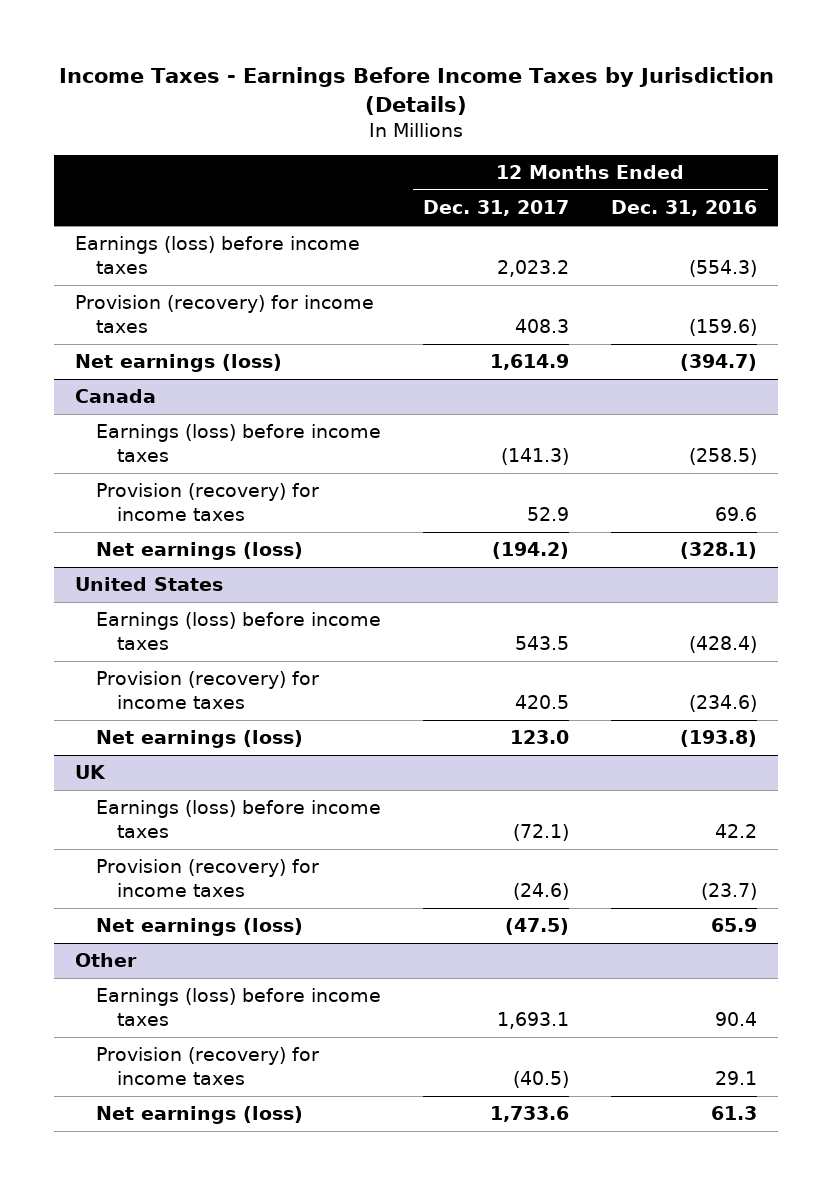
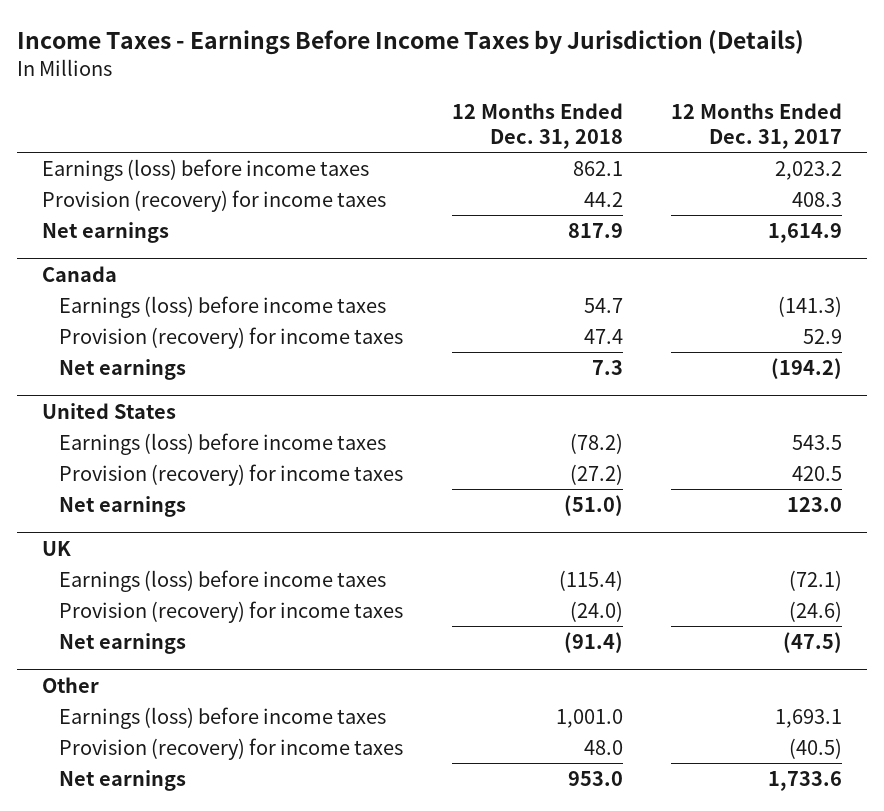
- | 12 Months Ended Dec. 31, 2017 | 12 Months Ended Dec. 31, 2016
+ | 12 Months Ended Dec. 31, 2018 | 12 Months Ended Dec. 31, 2017
- Net earnings (loss) | 1,614.9 | (394.7)
+ Net earnings | 817.9 | 1,614.9
@ Canada
- Net earnings (loss) | (194.2) | (328.1)
+ Net earnings | 7.3 | (194.2)
@ United States
- Net earnings (loss) | 123.0 | (193.8)
+ Net earnings | (51.0) | 123.0
@ UK
- Net earnings (loss) | (47.5) | 65.9
+ Net earnings | (91.4) | (47.5)
@ Other
- Net earnings (loss) | 1,733.6 | 61.3
+ Net earnings | 953.0 | 1,733.6

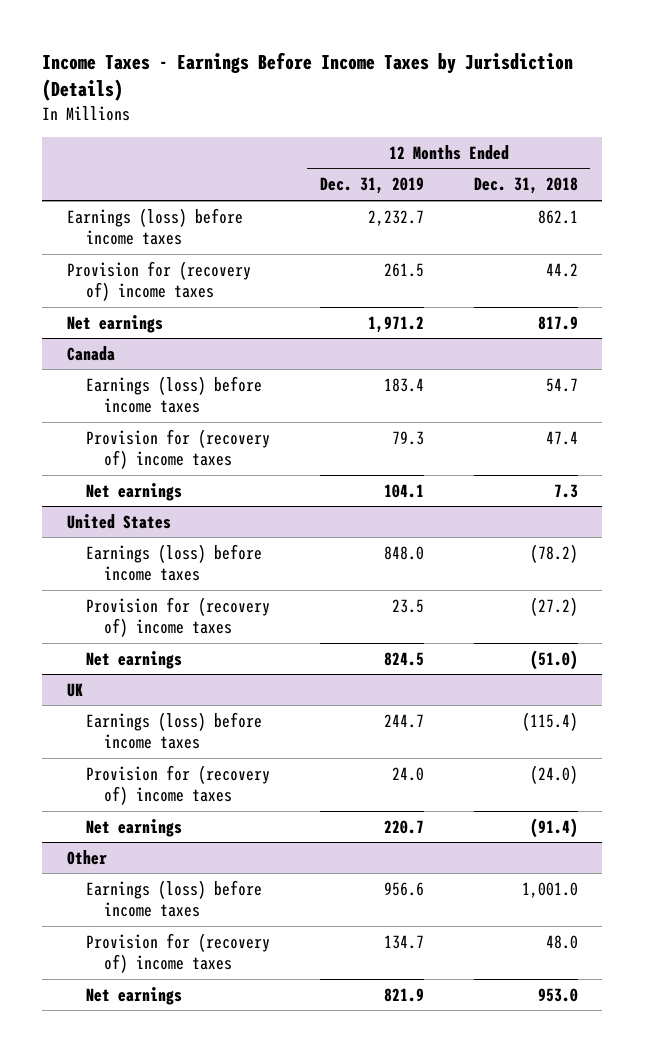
- | 12 Months Ended Dec. 31, 2018 | 12 Months Ended Dec. 31, 2017
+ | 12 Months Ended Dec. 31, 2019 | 12 Months Ended Dec. 31, 2018
- Provision (recovery) for income taxes | 44.2 | 408.3
+ Provision for (recovery of) income taxes | 261.5 | 44.2
@ Canada
- Provision (recovery) for income taxes | 47.4 | 52.9
+ Provision for (recovery of) income taxes | 79.3 | 47.4
@ United States
- Provision (recovery) for income taxes | (27.2) | 420.5
+ Provision for (recovery of) income taxes | 23.5 | (27.2)
@ UK
- Provision (recovery) for income taxes | (24.0) | (24.6)
+ Provision for (recovery of) income taxes | 24.0 | (24.0)
@ Other
- Provision (recovery) for income taxes | 48.0 | (40.5)
+ Provision for (recovery of) income taxes | 134.7 | 48.0

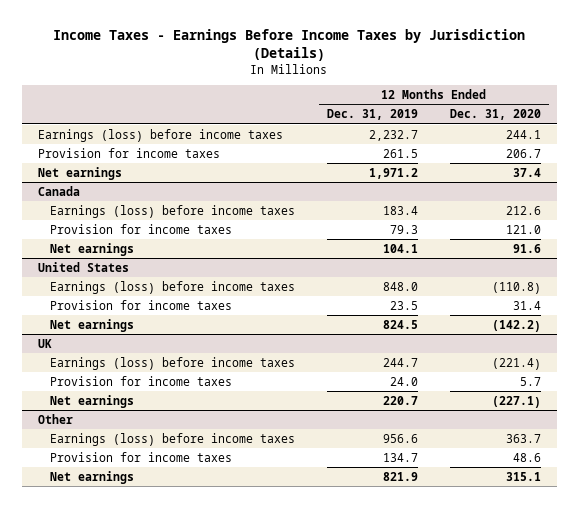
- | 12 Months Ended Dec. 31, 2019 | 12 Months Ended Dec. 31, 2018
+ | 12 Months Ended Dec. 31, 2019 | 12 Months Ended Dec. 31, 2020
- Provision for (recovery of) income taxes | 261.5 | 44.2
+ Provision for income taxes | 261.5 | 206.7
@ Canada
- Provision for (recovery of) income taxes | 79.3 | 47.4
+ Provision for income taxes | 79.3 | 121.0
@ United States
- Provision for (recovery of) income taxes | 23.5 | (27.2)
+ Provision for income taxes | 23.5 | 31.4
@ UK
- Provision for (recovery of) income taxes | 24.0 | (24.0)
+ Provision for income taxes | 24.0 | 5.7
@ Other
- Provision for (recovery of) income taxes | 134.7 | 48.0
+ Provision for income taxes | 134.7 | 48.6

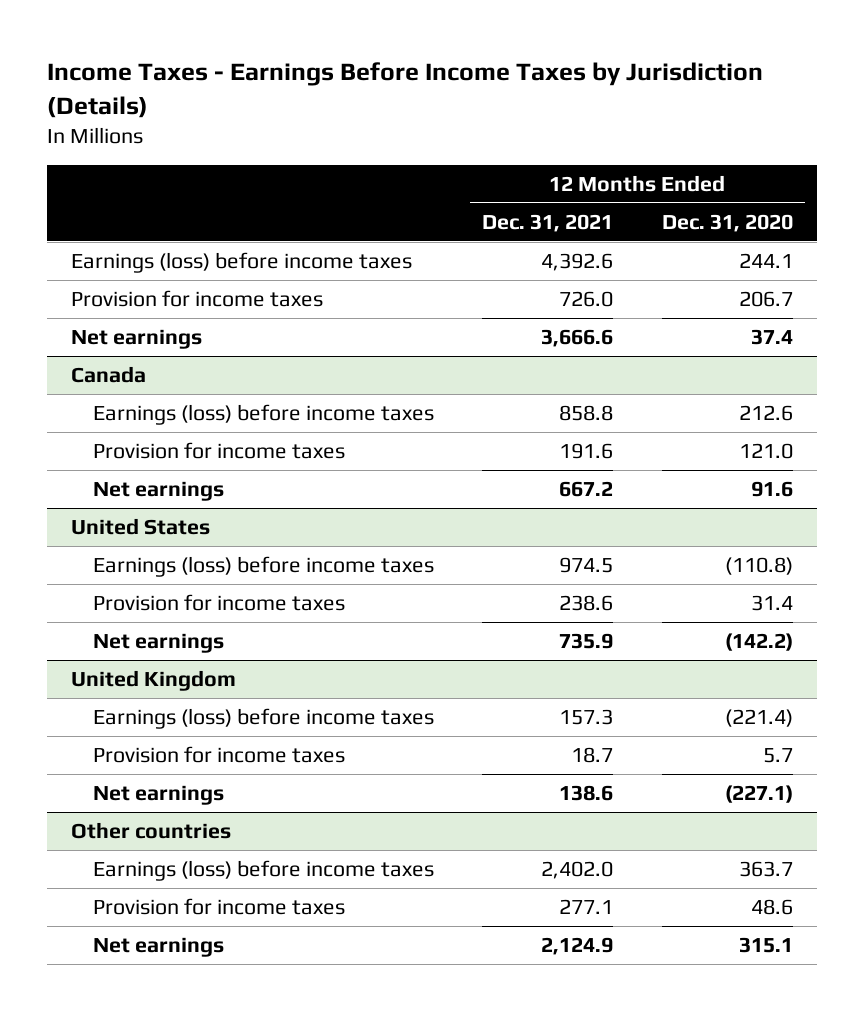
- | 12 Months Ended Dec. 31, 2019 | 12 Months Ended Dec. 31, 2020
+ | 12 Months Ended Dec. 31, 2021 | 12 Months Ended Dec. 31, 2020
- UK
+ United Kingdom
- Other
+ Other countries

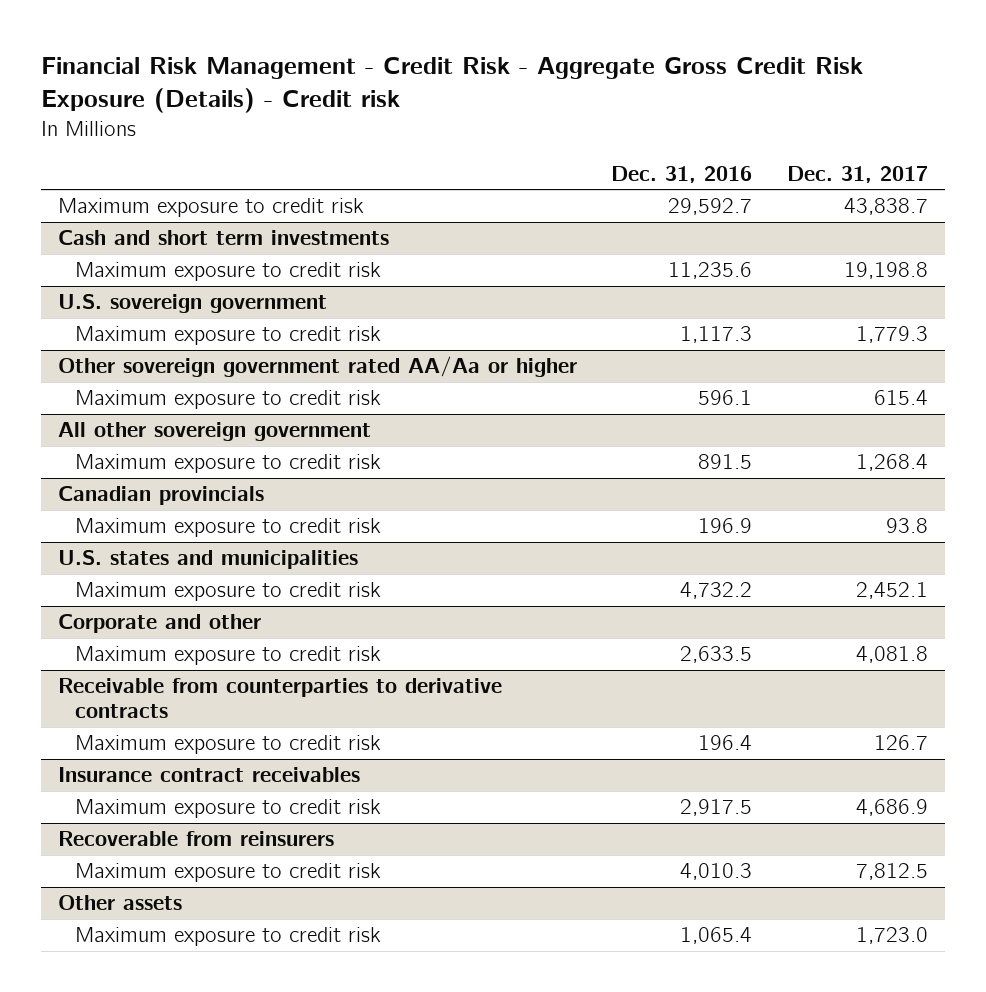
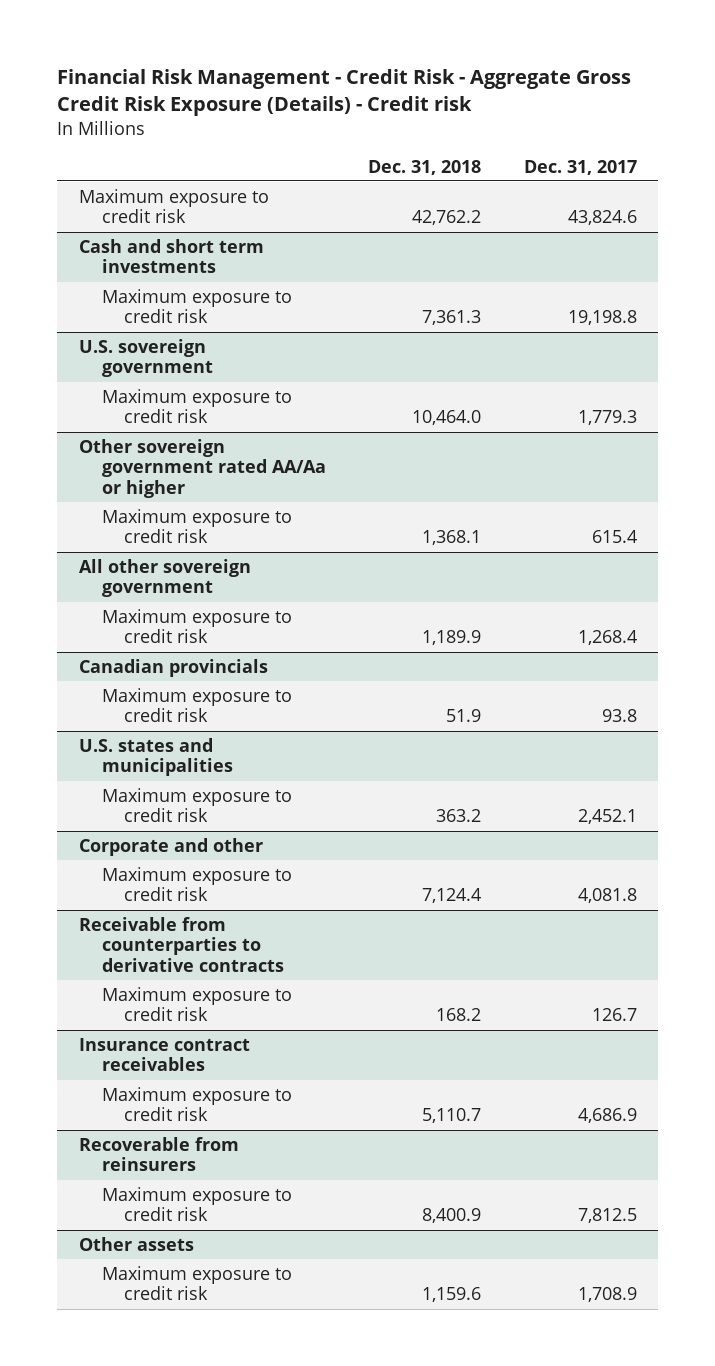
- | Dec. 31, 2016 | Dec. 31, 2017
+ | Dec. 31, 2018 | Dec. 31, 2017
- Maximum exposure to credit risk | 29,592.7 | 43,838.7
+ Maximum exposure to credit risk | 42,762.2 | 43,824.6
@ Other assets
- Maximum exposure to credit risk | 1,065.4 | 1,723.0
+ Maximum exposure to credit risk | 1,159.6 | 1,708.9

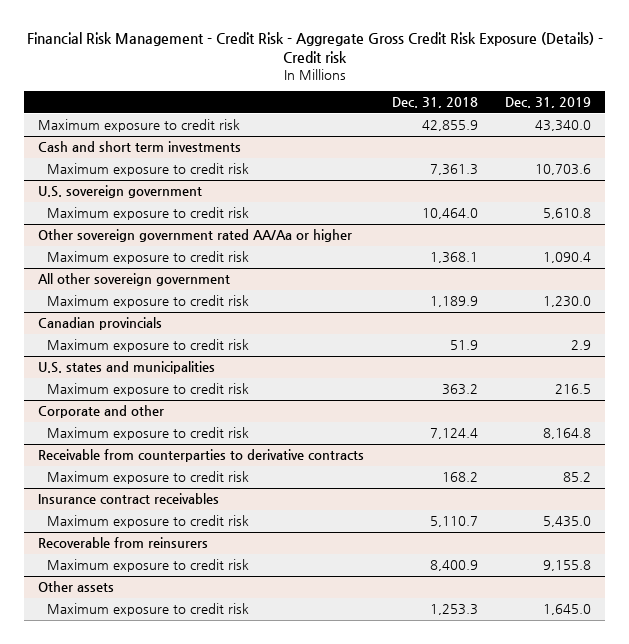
- | Dec. 31, 2018 | Dec. 31, 2017
+ | Dec. 31, 2018 | Dec. 31, 2019
- Maximum exposure to credit risk | 42,762.2 | 43,824.6
+ Maximum exposure to credit risk | 42,855.9 | 43,340.0
@ Other assets
- Maximum exposure to credit risk | 1,159.6 | 1,708.9
+ Maximum exposure to credit risk | 1,253.3 | 1,645.0

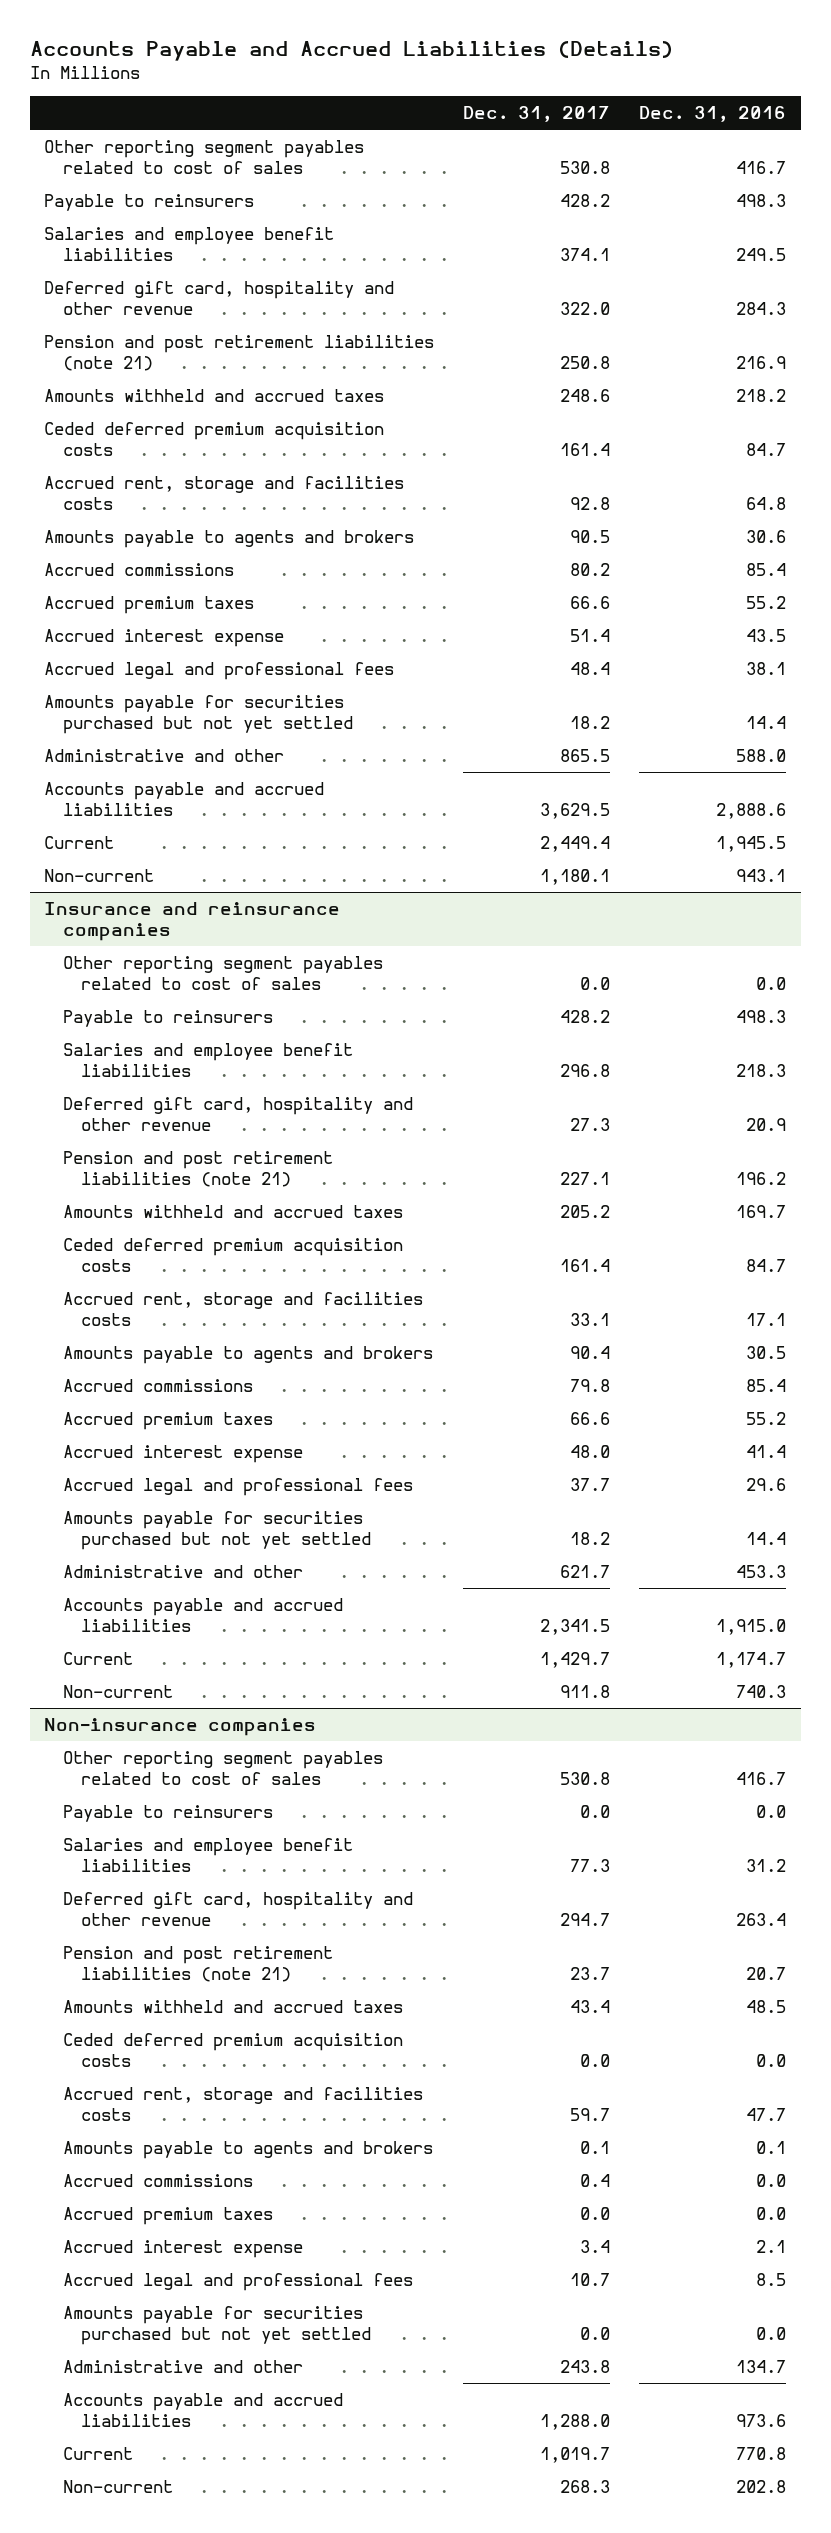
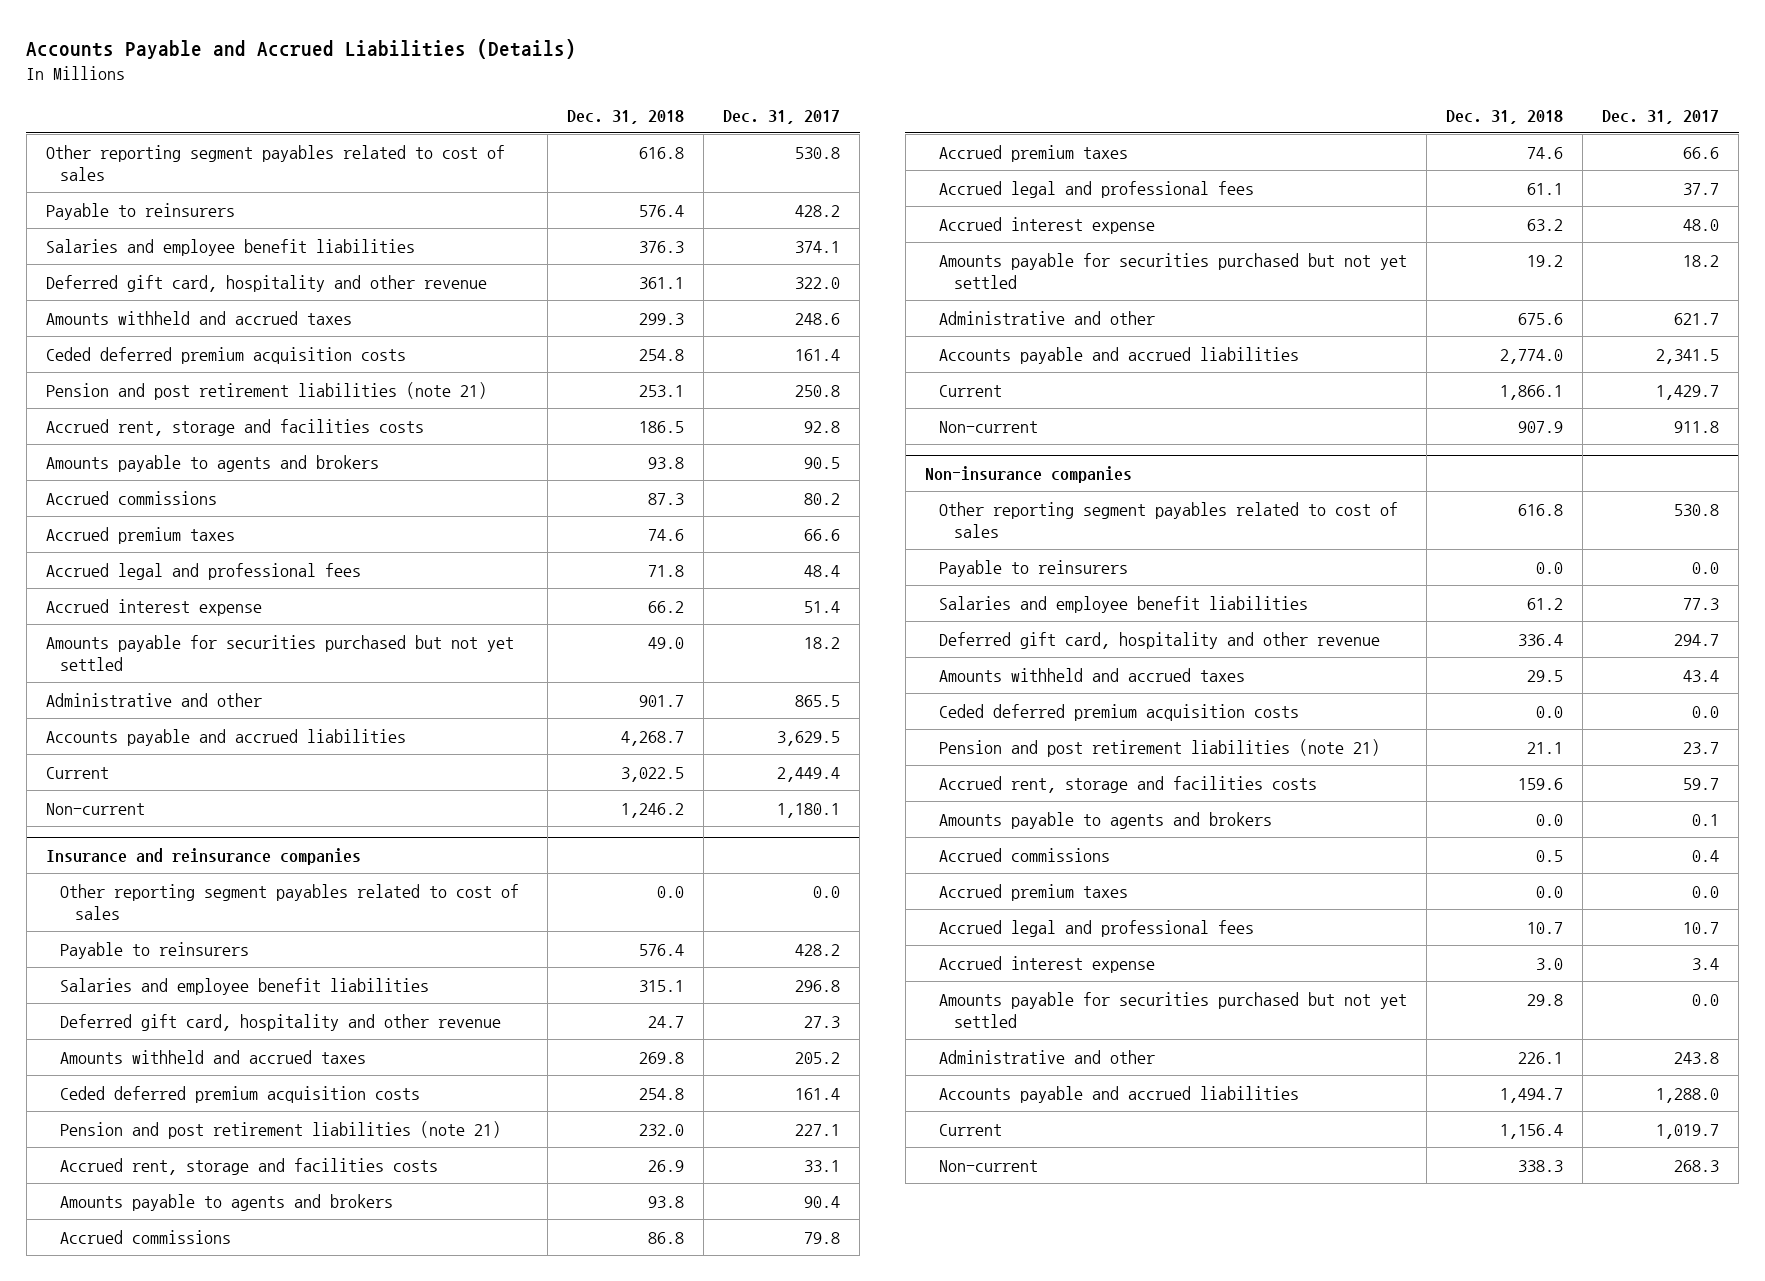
- | Dec. 31, 2017 | Dec. 31, 2016
+ | Dec. 31, 2018 | Dec. 31, 2017
moved down: Pension and post retirement liabilities (note 21) | 253.1 | 250.8
moved down: Accrued interest expense | 66.2 | 51.4
@ Insurance and reinsurance companies
moved down: Pension and post retirement liabilities (note 21) | 232.0 | 227.1
moved down: Accrued interest expense | 63.2 | 48.0
@ Non-insurance companies
moved down: Pension and post retirement liabilities (note 21) | 21.1 | 23.7
moved down: Accrued interest expense | 3.0 | 3.4

